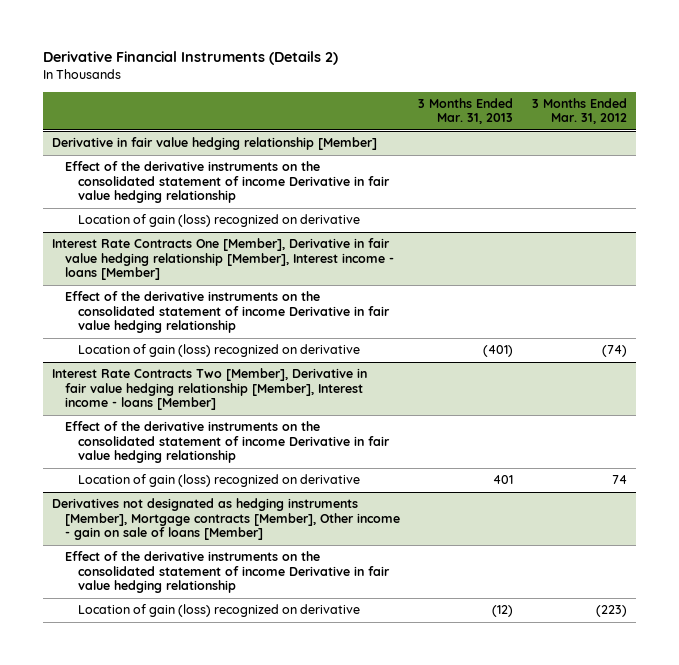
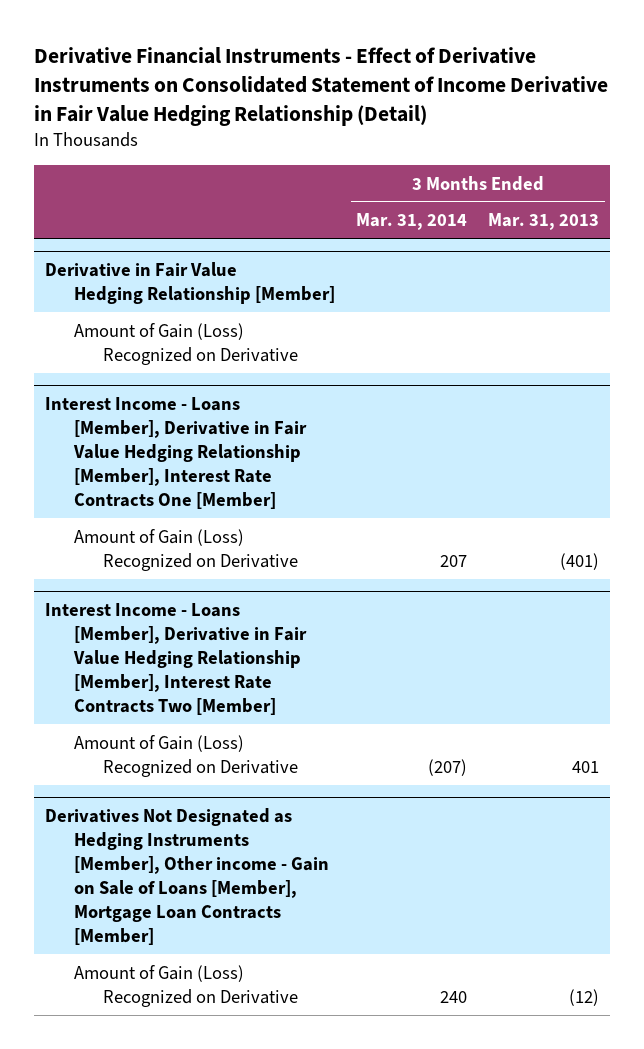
- Derivative Financial Instruments (Details 2)
+ Derivative Financial Instruments - Effect of Derivative Instruments on Consolidated Statement of Income Derivative in Fair Value Hedging Relationship (Detail)
- | 3 Months Ended Mar. 31, 2013 | 3 Months Ended Mar. 31, 2012
+ | 3 Months Ended Mar. 31, 2014 | 3 Months Ended Mar. 31, 2013
- Derivative in fair value hedging relationship [Member]
- Effect of the derivative instruments on the consolidated statement of income Derivative in fair value hedging relationship
- Location of gain (loss) recognized on derivative
- Interest Rate Contracts One [Member], Derivative in fair value hedging relationship [Member], Interest income - loans [Member]
- Effect of the derivative instruments on the consolidated statement of income Derivative in fair value hedging relationship
- Location of gain (loss) recognized on derivative | (401) | (74)
- Interest Rate Contracts Two [Member], Derivative in fair value hedging relationship [Member], Interest income - loans [Member]
- Effect of the derivative instruments on the consolidated statement of income Derivative in fair value hedging relationship
- Location of gain (loss) recognized on derivative | 401 | 74
- Derivatives not designated as hedging instruments [Member], Mortgage contracts [Member], Other income - gain on sale of loans [Member]
- Effect of the derivative instruments on the consolidated statement of income Derivative in fair value hedging relationship
- Location of gain (loss) recognized on derivative | (12) | (223)
+ Derivative in Fair Value Hedging Relationship [Member]
+ Amount of Gain (Loss) Recognized on Derivative
+ Interest Income - Loans [Member], Derivative in Fair Value Hedging Relationship [Member], Interest Rate Contracts One [Member]
+ Amount of Gain (Loss) Recognized on Derivative | 207 | (401)
+ Interest Income - Loans [Member], Derivative in Fair Value Hedging Relationship [Member], Interest Rate Contracts Two [Member]
+ Amount of Gain (Loss) Recognized on Derivative | (207) | 401
+ Derivatives Not Designated as Hedging Instruments [Member], Other income - Gain on Sale of Loans [Member], Mortgage Loan Contracts [Member]
+ Amount of Gain (Loss) Recognized on Derivative | 240 | (12)

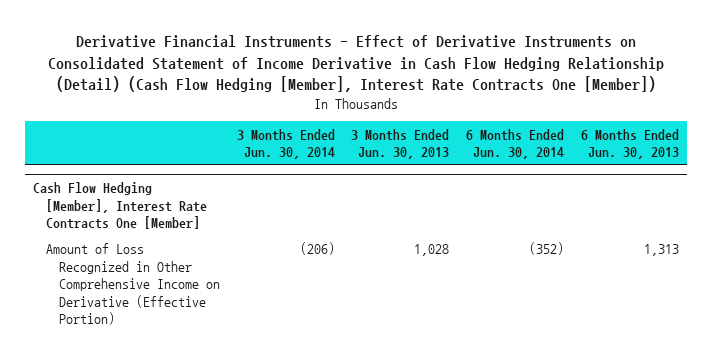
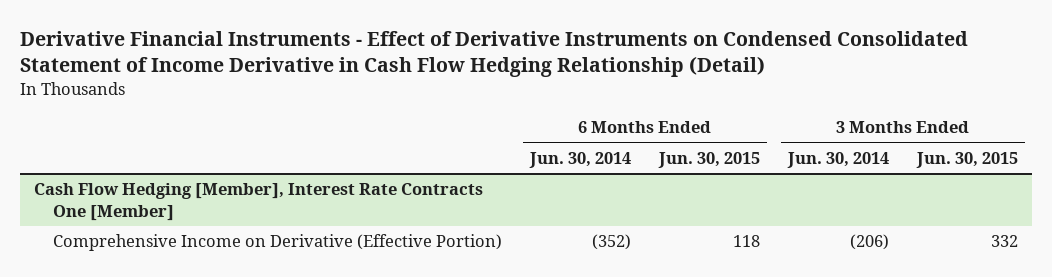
- Derivative Financial Instruments - Effect of Derivative Instruments on Consolidated Statement of Income Derivative in Cash Flow Hedging Relationship (Detail) (Cash Flow Hedging [Member], Interest Rate Contracts One [Member])
+ Derivative Financial Instruments - Effect of Derivative Instruments on Condensed Consolidated Statement of Income Derivative in Cash Flow Hedging Relationship (Detail)
- | 3 Months Ended Jun. 30, 2014 | 3 Months Ended Jun. 30, 2013 | 6 Months Ended Jun. 30, 2014 | 6 Months Ended Jun. 30, 2013
+ | 6 Months Ended Jun. 30, 2014 | 6 Months Ended Jun. 30, 2015 | 3 Months Ended Jun. 30, 2014 | 3 Months Ended Jun. 30, 2015
@ Cash Flow Hedging [Member], Interest Rate Contracts One [Member]
- Amount of Loss Recognized in Other Comprehensive Income on Derivative (Effective Portion) | (206) | 1,028 | (352) | 1,313
+ Comprehensive Income on Derivative (Effective Portion) | (352) | 118 | (206) | 332

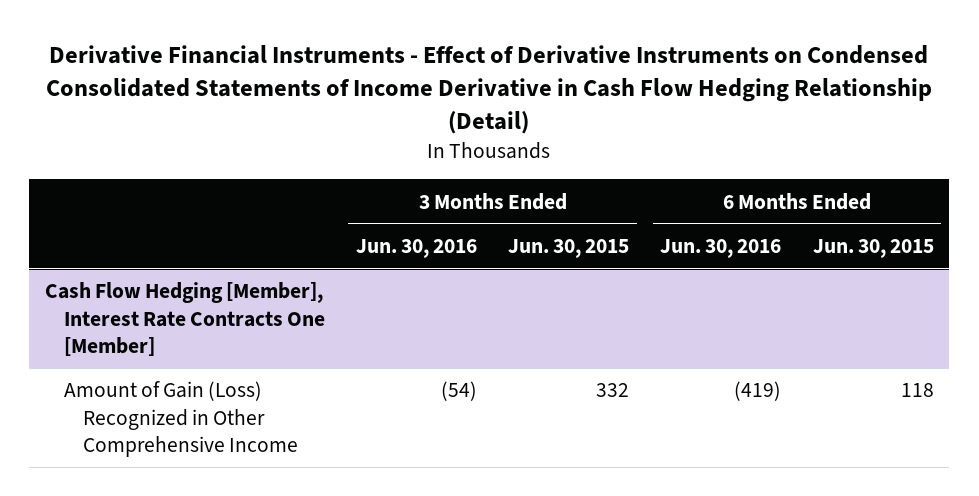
- Derivative Financial Instruments - Effect of Derivative Instruments on Condensed Consolidated Statement of Income Derivative in Cash Flow Hedging Relationship (Detail)
+ Derivative Financial Instruments - Effect of Derivative Instruments on Condensed Consolidated Statements of Income Derivative in Cash Flow Hedging Relationship (Detail)
- | 6 Months Ended Jun. 30, 2014 | 6 Months Ended Jun. 30, 2015 | 3 Months Ended Jun. 30, 2014 | 3 Months Ended Jun. 30, 2015
+ | 3 Months Ended Jun. 30, 2016 | 3 Months Ended Jun. 30, 2015 | 6 Months Ended Jun. 30, 2016 | 6 Months Ended Jun. 30, 2015
@ Cash Flow Hedging [Member], Interest Rate Contracts One [Member]
- Comprehensive Income on Derivative (Effective Portion) | (352) | 118 | (206) | 332
+ Amount of Gain (Loss) Recognized in Other Comprehensive Income | (54) | 332 | (419) | 118

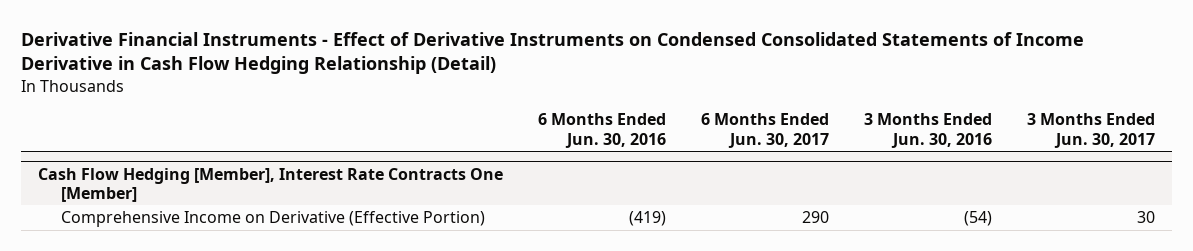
- | 3 Months Ended Jun. 30, 2016 | 3 Months Ended Jun. 30, 2015 | 6 Months Ended Jun. 30, 2016 | 6 Months Ended Jun. 30, 2015
+ | 6 Months Ended Jun. 30, 2016 | 6 Months Ended Jun. 30, 2017 | 3 Months Ended Jun. 30, 2016 | 3 Months Ended Jun. 30, 2017
@ Cash Flow Hedging [Member], Interest Rate Contracts One [Member]
- Amount of Gain (Loss) Recognized in Other Comprehensive Income | (54) | 332 | (419) | 118
+ Comprehensive Income on Derivative (Effective Portion) | (419) | 290 | (54) | 30

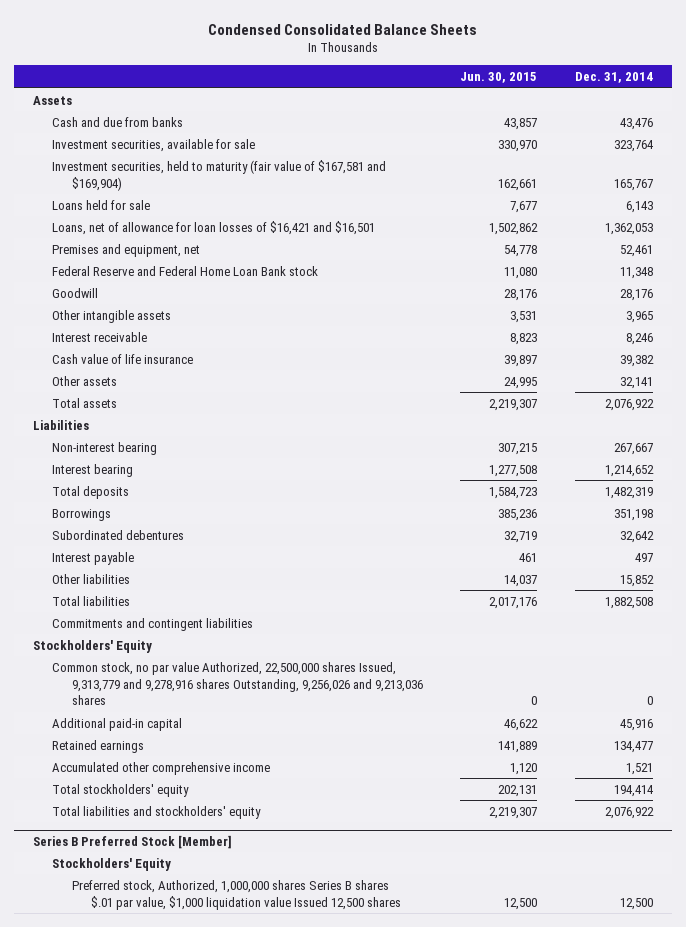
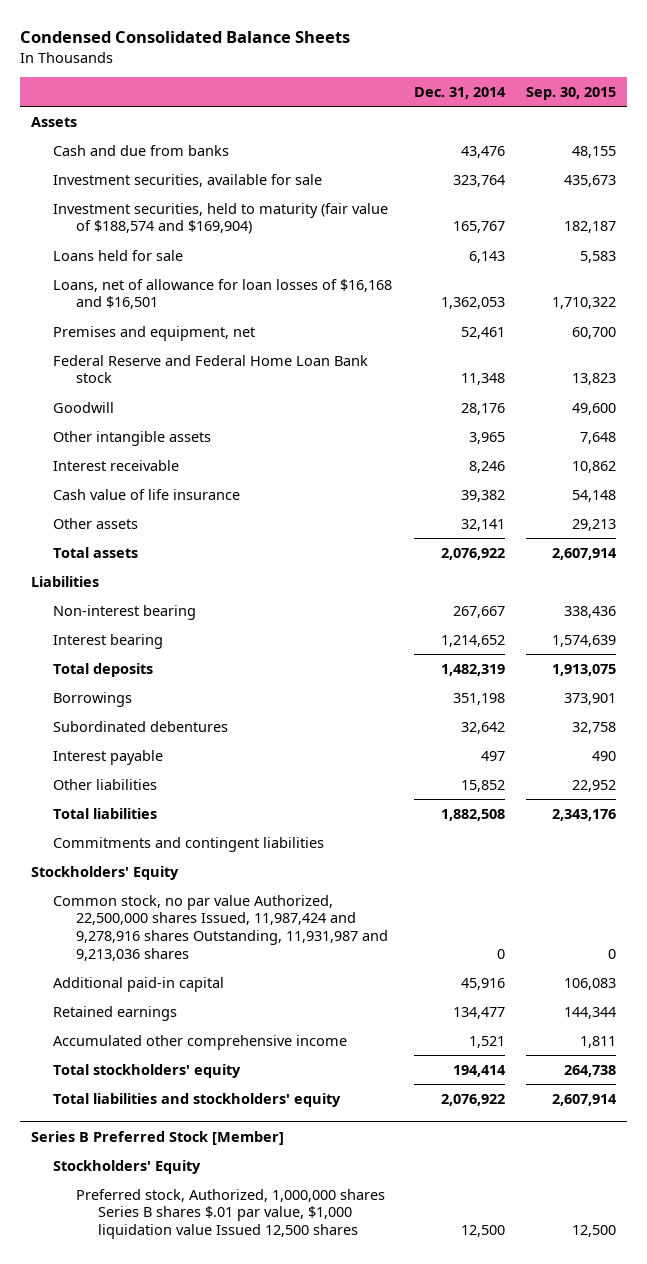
- | Jun. 30, 2015 | Dec. 31, 2014
+ | Dec. 31, 2014 | Sep. 30, 2015
- Investment securities, held to maturity (fair value of $167,581 and $169,904) | 162,661 | 165,767
+ Investment securities, held to maturity (fair value of $188,574 and $169,904) | 165,767 | 182,187
- Loans, net of allowance for loan losses of $16,421 and $16,501 | 1,502,862 | 1,362,053
+ Loans, net of allowance for loan losses of $16,168 and $16,501 | 1,362,053 | 1,710,322
- Common stock, no par value Authorized, 22,500,000 shares Issued, 9,313,779 and 9,278,916 shares Outstanding, 9,256,026 and 9,213,036 shares | 0 | 0
+ Common stock, no par value Authorized, 22,500,000 shares Issued, 11,987,424 and 9,278,916 shares Outstanding, 11,931,987 and 9,213,036 shares | 0 | 0

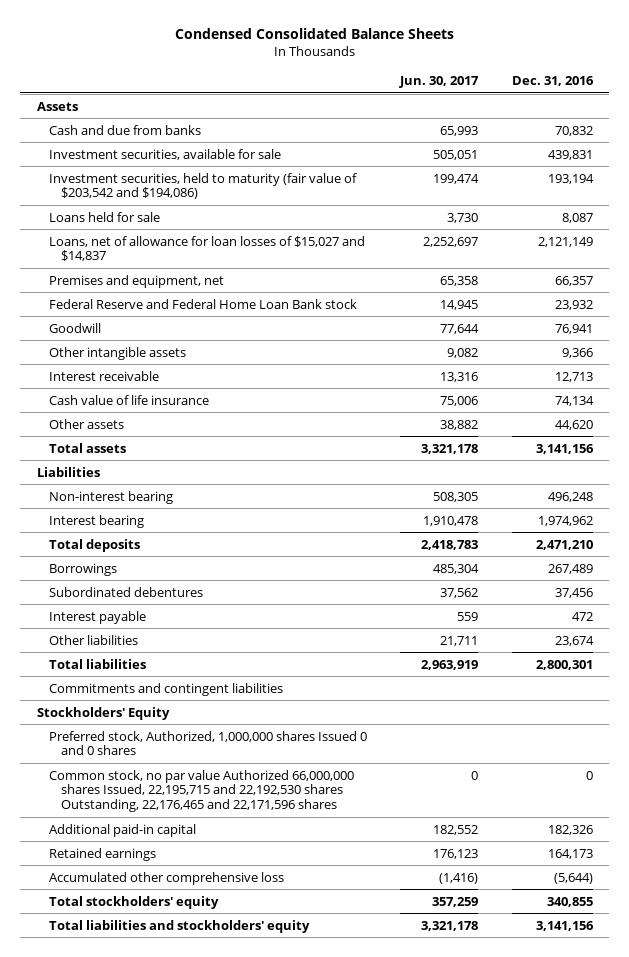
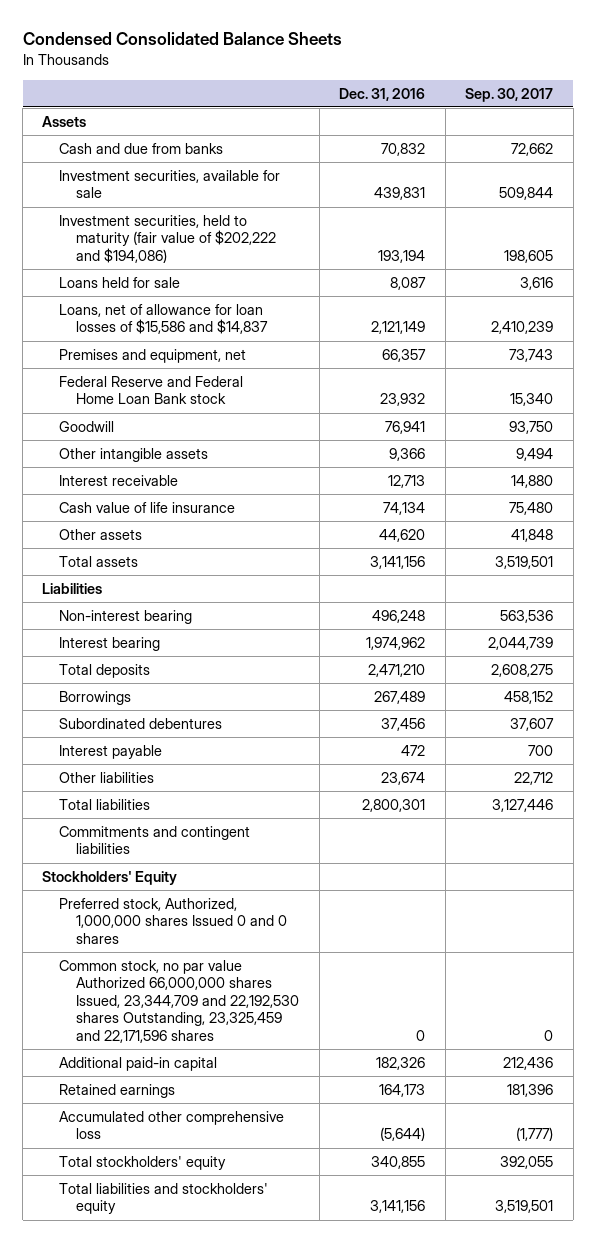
- | Jun. 30, 2017 | Dec. 31, 2016
+ | Dec. 31, 2016 | Sep. 30, 2017
- Investment securities, held to maturity (fair value of $203,542 and $194,086) | 199,474 | 193,194
+ Investment securities, held to maturity (fair value of $202,222 and $194,086) | 193,194 | 198,605
- Loans, net of allowance for loan losses of $15,027 and $14,837 | 2,252,697 | 2,121,149
+ Loans, net of allowance for loan losses of $15,586 and $14,837 | 2,121,149 | 2,410,239
- Common stock, no par value Authorized 66,000,000 shares Issued, 22,195,715 and 22,192,530 shares Outstanding, 22,176,465 and 22,171,596 shares | 0 | 0
+ Common stock, no par value Authorized 66,000,000 shares Issued, 23,344,709 and 22,192,530 shares Outstanding, 23,325,459 and 22,171,596 shares | 0 | 0

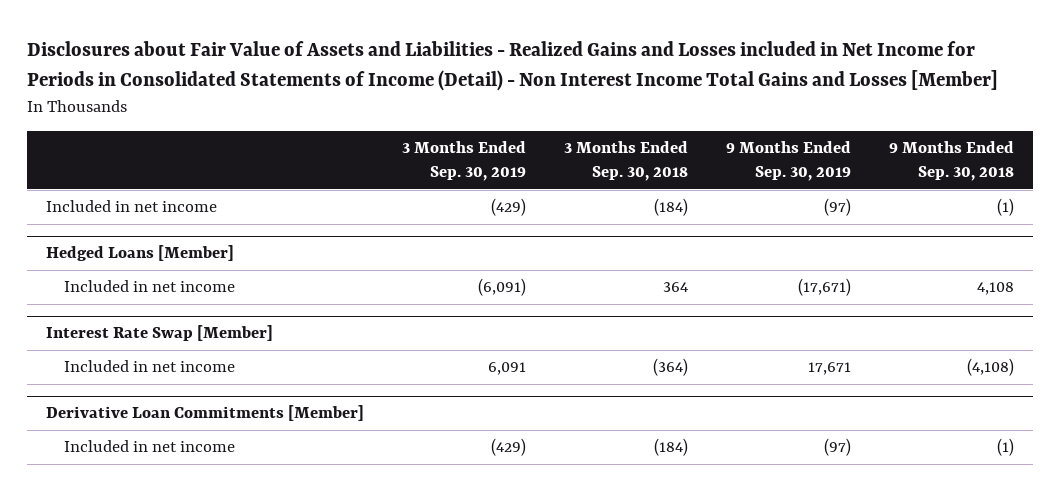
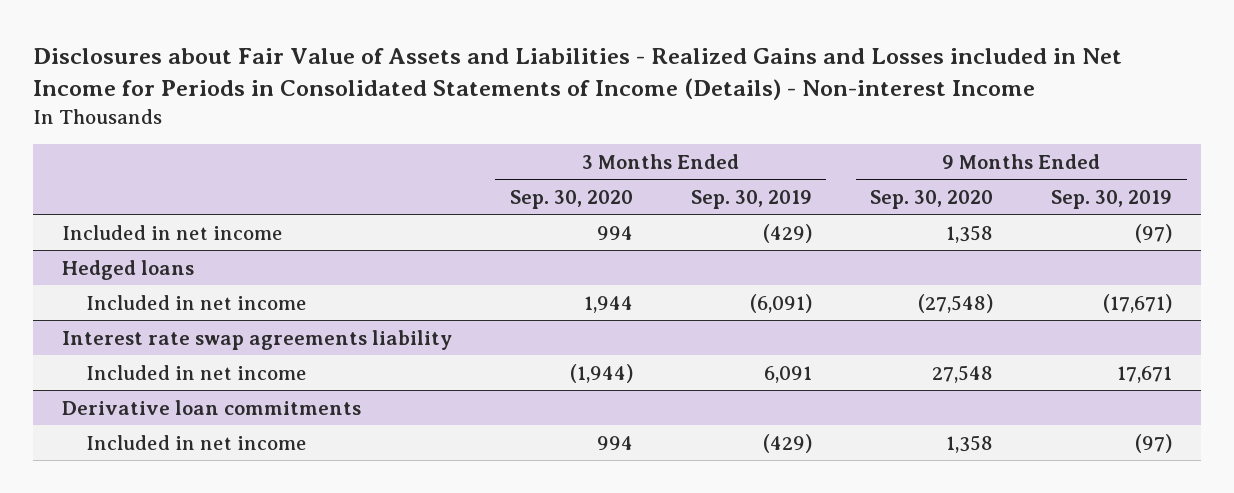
- Disclosures about Fair Value of Assets and Liabilities - Realized Gains and Losses included in Net Income for Periods in Consolidated Statements of Income (Detail) - Non Interest Income Total Gains and Losses [Member]
+ Disclosures about Fair Value of Assets and Liabilities - Realized Gains and Losses included in Net Income for Periods in Consolidated Statements of Income (Details) - Non-interest Income
- | 3 Months Ended Sep. 30, 2019 | 3 Months Ended Sep. 30, 2018 | 9 Months Ended Sep. 30, 2019 | 9 Months Ended Sep. 30, 2018
+ | 3 Months Ended Sep. 30, 2020 | 3 Months Ended Sep. 30, 2019 | 9 Months Ended Sep. 30, 2020 | 9 Months Ended Sep. 30, 2019
- Hedged Loans [Member]
+ Hedged loans
- Interest Rate Swap [Member]
+ Interest rate swap agreements liability
- Derivative Loan Commitments [Member]
+ Derivative loan commitments

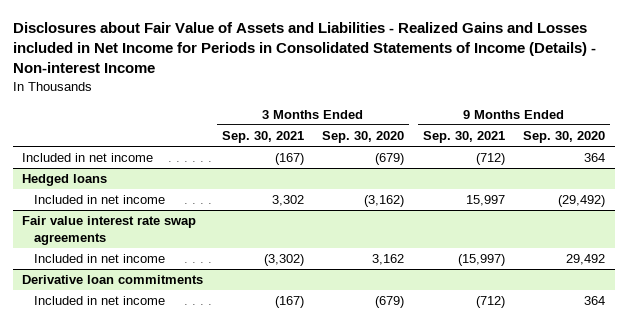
- | 3 Months Ended Sep. 30, 2020 | 3 Months Ended Sep. 30, 2019 | 9 Months Ended Sep. 30, 2020 | 9 Months Ended Sep. 30, 2019
+ | 3 Months Ended Sep. 30, 2021 | 3 Months Ended Sep. 30, 2020 | 9 Months Ended Sep. 30, 2021 | 9 Months Ended Sep. 30, 2020
- Included in net income | 994 | (429) | 1,358 | (97)
+ Included in net income | (167) | (679) | (712) | 364
@ Hedged loans
- Included in net income | 1,944 | (6,091) | (27,548) | (17,671)
- Interest rate swap agreements liability
- Included in net income | (1,944) | 6,091 | 27,548 | 17,671
@ Hedged loans
+ Included in net income | 3,302 | (3,162) | 15,997 | (29,492)
+ Fair value interest rate swap agreements
+ Included in net income | (3,302) | 3,162 | (15,997) | 29,492
@ Derivative loan commitments
- Included in net income | 994 | (429) | 1,358 | (97)
+ Included in net income | (167) | (679) | (712) | 364

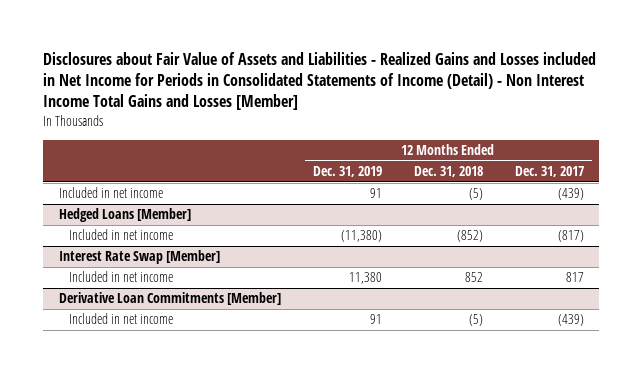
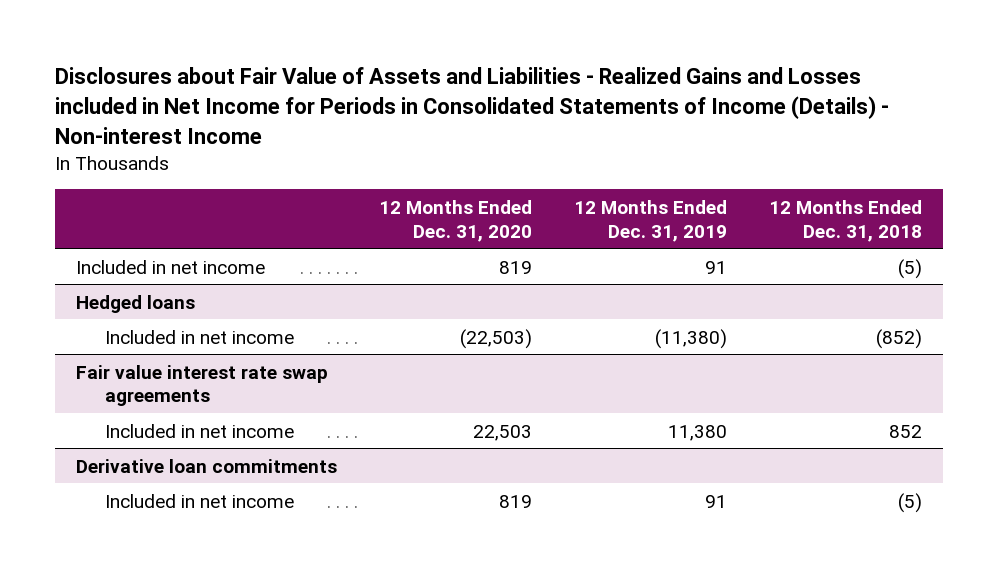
- Disclosures about Fair Value of Assets and Liabilities - Realized Gains and Losses included in Net Income for Periods in Consolidated Statements of Income (Detail) - Non Interest Income Total Gains and Losses [Member]
+ Disclosures about Fair Value of Assets and Liabilities - Realized Gains and Losses included in Net Income for Periods in Consolidated Statements of Income (Details) - Non-interest Income
- | 12 Months Ended Dec. 31, 2019 | 12 Months Ended Dec. 31, 2018 | 12 Months Ended Dec. 31, 2017
+ | 12 Months Ended Dec. 31, 2020 | 12 Months Ended Dec. 31, 2019 | 12 Months Ended Dec. 31, 2018
- Hedged Loans [Member]
+ Hedged loans
- Interest Rate Swap [Member]
+ Fair value interest rate swap agreements
- Derivative Loan Commitments [Member]
+ Derivative loan commitments

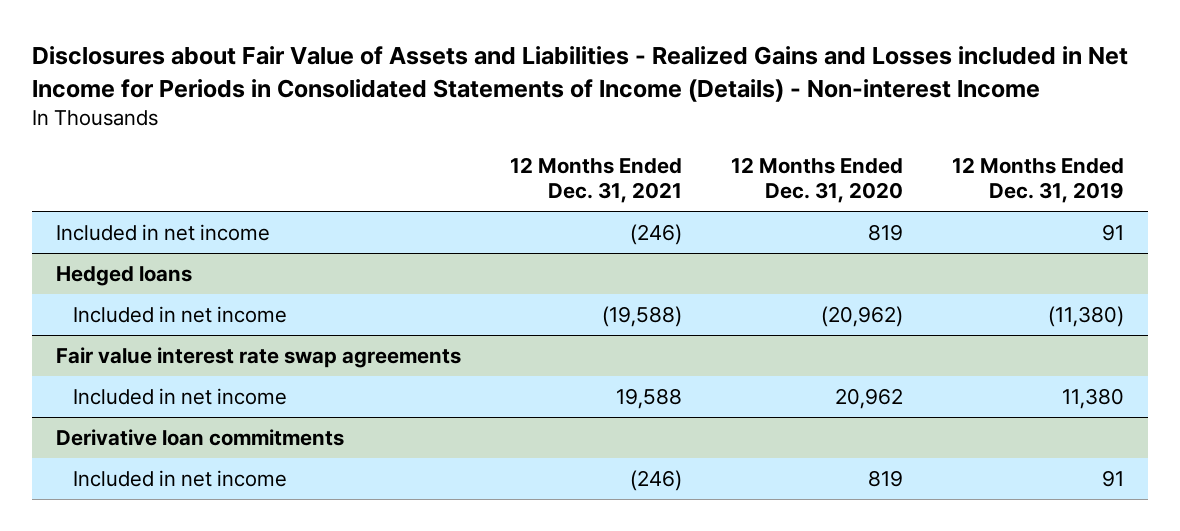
- | 12 Months Ended Dec. 31, 2020 | 12 Months Ended Dec. 31, 2019 | 12 Months Ended Dec. 31, 2018
+ | 12 Months Ended Dec. 31, 2021 | 12 Months Ended Dec. 31, 2020 | 12 Months Ended Dec. 31, 2019
@ Hedged loans
- Included in net income | (22,503) | (11,380) | (852)
+ Included in net income | (19,588) | (20,962) | (11,380)
@ Fair value interest rate swap agreements
- Included in net income | 22,503 | 11,380 | 852
+ Included in net income | 19,588 | 20,962 | 11,380

